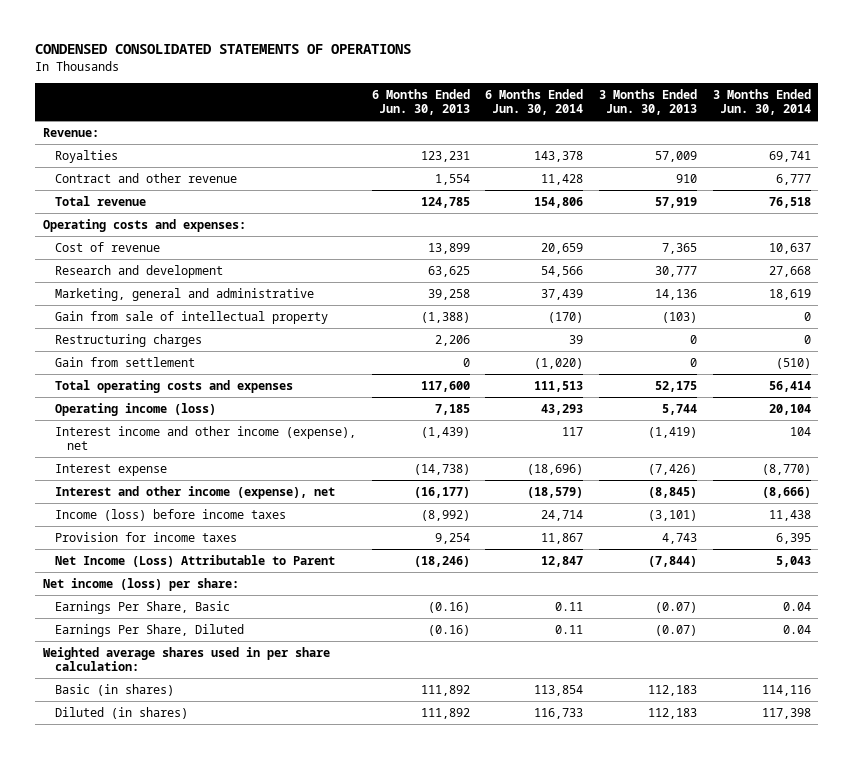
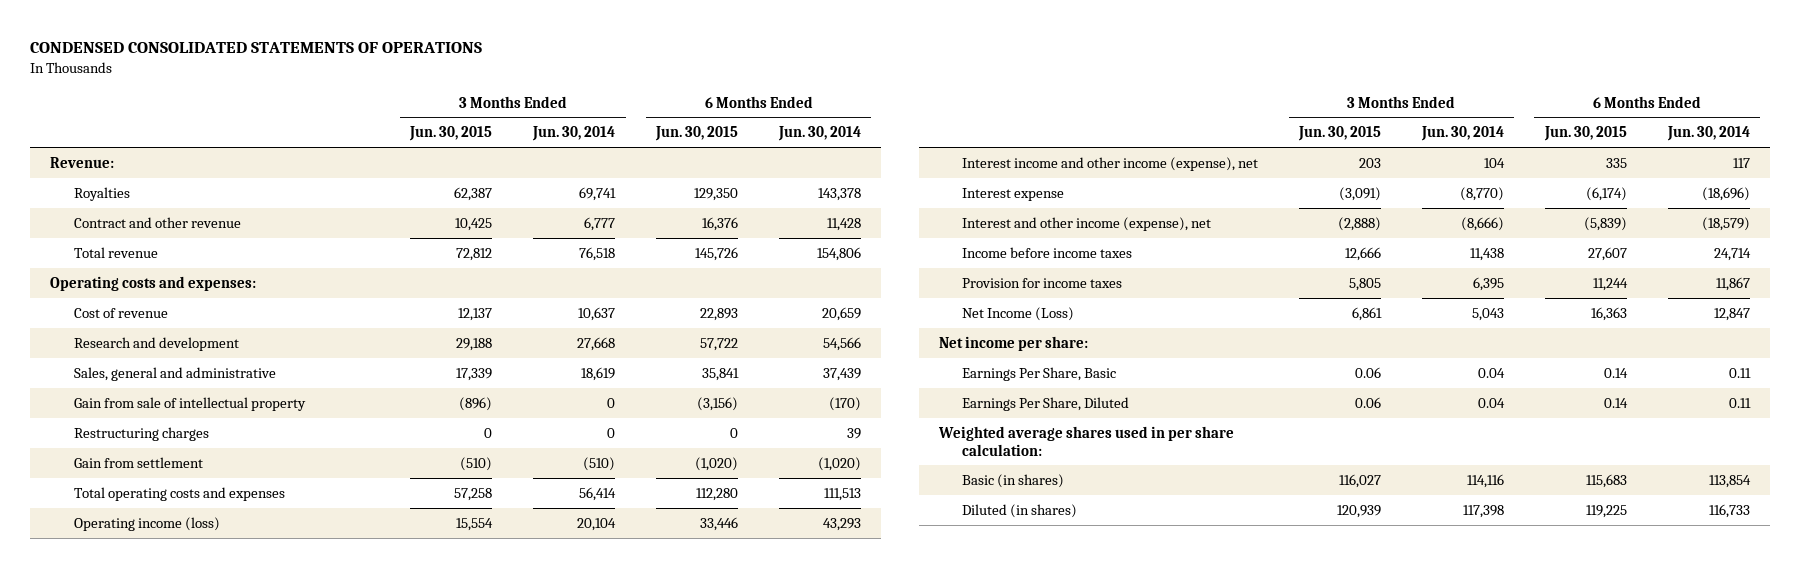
- | 6 Months Ended Jun. 30, 2013 | 6 Months Ended Jun. 30, 2014 | 3 Months Ended Jun. 30, 2013 | 3 Months Ended Jun. 30, 2014
+ | 3 Months Ended Jun. 30, 2015 | 3 Months Ended Jun. 30, 2014 | 6 Months Ended Jun. 30, 2015 | 6 Months Ended Jun. 30, 2014
- Marketing, general and administrative | 39,258 | 37,439 | 14,136 | 18,619
+ Sales, general and administrative | 17,339 | 18,619 | 35,841 | 37,439
- Income (loss) before income taxes | (8,992) | 24,714 | (3,101) | 11,438
+ Income before income taxes | 12,666 | 11,438 | 27,607 | 24,714
- Net Income (Loss) Attributable to Parent | (18,246) | 12,847 | (7,844) | 5,043
- Net income (loss) per share:
+ Net Income (Loss) | 6,861 | 5,043 | 16,363 | 12,847
+ Net income per share:

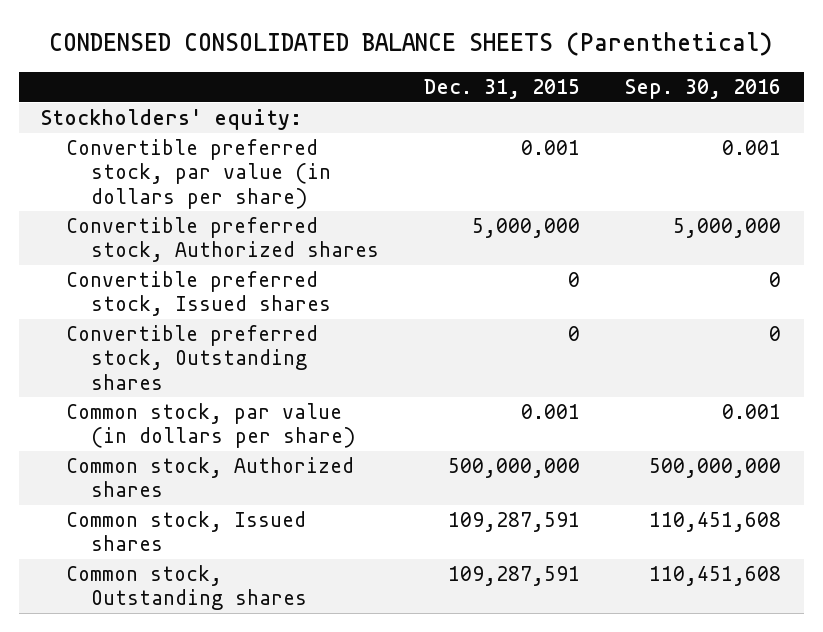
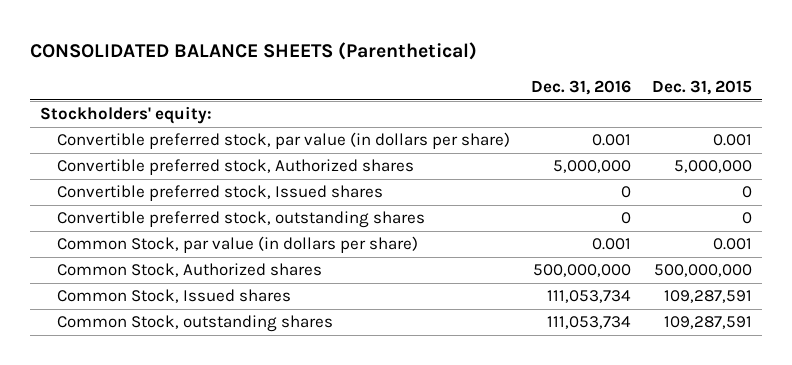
- CONDENSED CONSOLIDATED BALANCE SHEETS (Parenthetical)
+ CONSOLIDATED BALANCE SHEETS (Parenthetical)
- | Dec. 31, 2015 | Sep. 30, 2016
+ | Dec. 31, 2016 | Dec. 31, 2015
- Convertible preferred stock, Outstanding shares | 0 | 0
- Common stock, par value (in dollars per share) | 0.001 | 0.001
- Common stock, Authorized shares | 500,000,000 | 500,000,000
- Common stock, Issued shares | 109,287,591 | 110,451,608
- Common stock, Outstanding shares | 109,287,591 | 110,451,608
+ Convertible preferred stock, outstanding shares | 0 | 0
+ Common Stock, par value (in dollars per share) | 0.001 | 0.001
+ Common Stock, Authorized shares | 500,000,000 | 500,000,000
+ Common Stock, Issued shares | 111,053,734 | 109,287,591
+ Common Stock, outstanding shares | 111,053,734 | 109,287,591

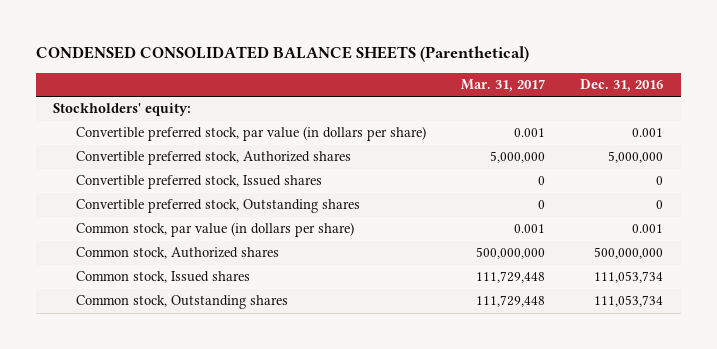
- CONSOLIDATED BALANCE SHEETS (Parenthetical)
+ CONDENSED CONSOLIDATED BALANCE SHEETS (Parenthetical)
- | Dec. 31, 2016 | Dec. 31, 2015
+ | Mar. 31, 2017 | Dec. 31, 2016
- Convertible preferred stock, outstanding shares | 0 | 0
- Common Stock, par value (in dollars per share) | 0.001 | 0.001
- Common Stock, Authorized shares | 500,000,000 | 500,000,000
- Common Stock, Issued shares | 111,053,734 | 109,287,591
- Common Stock, outstanding shares | 111,053,734 | 109,287,591
+ Convertible preferred stock, Outstanding shares | 0 | 0
+ Common stock, par value (in dollars per share) | 0.001 | 0.001
+ Common stock, Authorized shares | 500,000,000 | 500,000,000
+ Common stock, Issued shares | 111,729,448 | 111,053,734
+ Common stock, Outstanding shares | 111,729,448 | 111,053,734

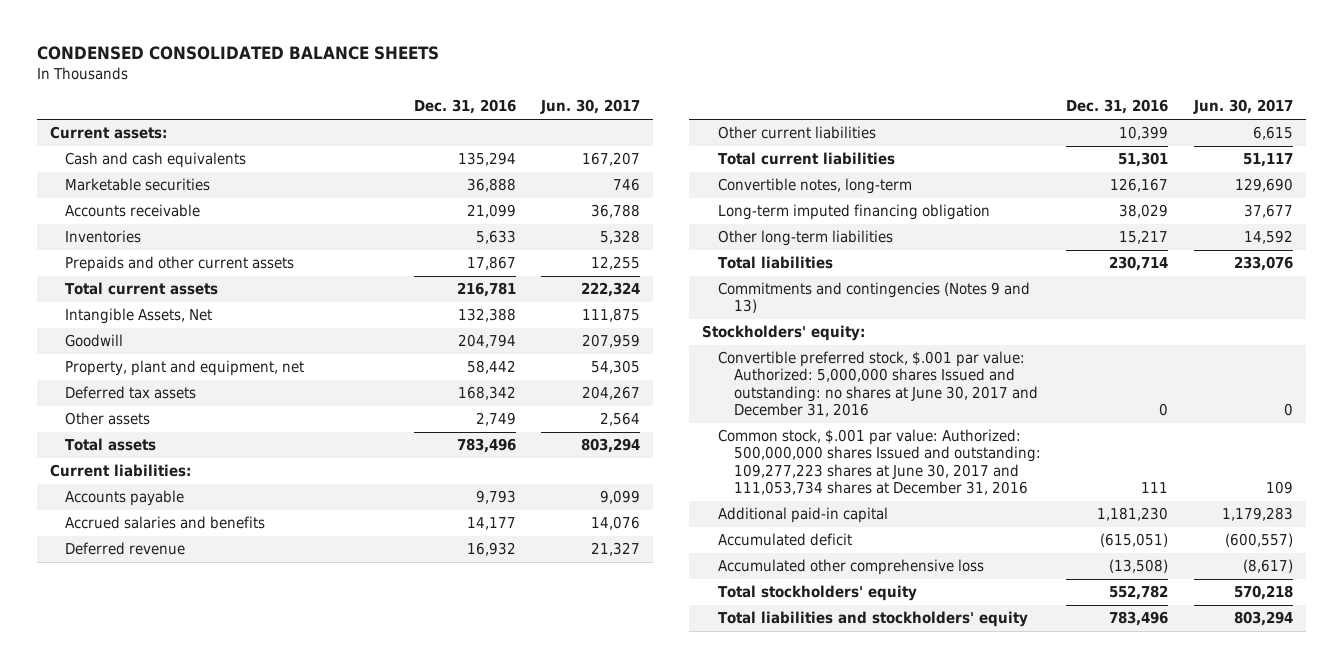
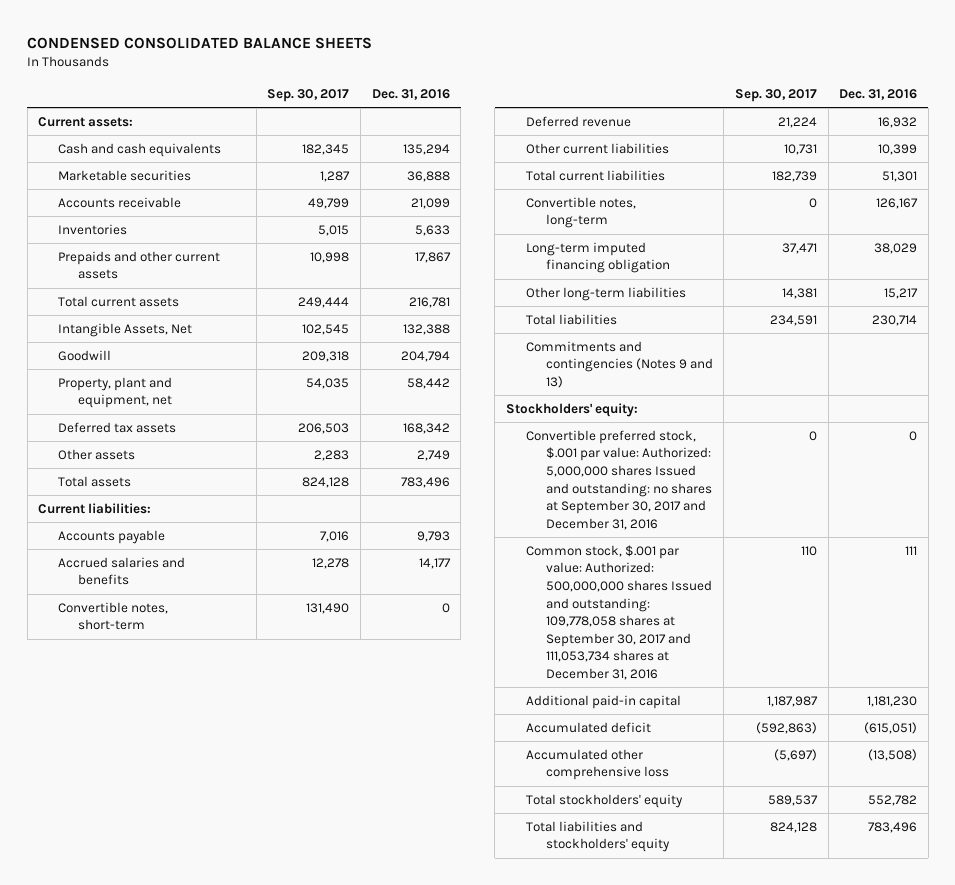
- | Dec. 31, 2016 | Jun. 30, 2017
+ | Sep. 30, 2017 | Dec. 31, 2016
+ Convertible notes, short-term | 131,490 | 0
- Convertible preferred stock, $.001 par value: Authorized: 5,000,000 shares Issued and outstanding: no shares at June 30, 2017 and December 31, 2016 | 0 | 0
- Common stock, $.001 par value: Authorized: 500,000,000 shares Issued and outstanding: 109,277,223 shares at June 30, 2017 and 111,053,734 shares at December 31, 2016 | 111 | 109
+ Convertible preferred stock, $.001 par value: Authorized: 5,000,000 shares Issued and outstanding: no shares at September 30, 2017 and December 31, 2016 | 0 | 0
+ Common stock, $.001 par value: Authorized: 500,000,000 shares Issued and outstanding: 109,778,058 shares at September 30, 2017 and 111,053,734 shares at December 31, 2016 | 110 | 111

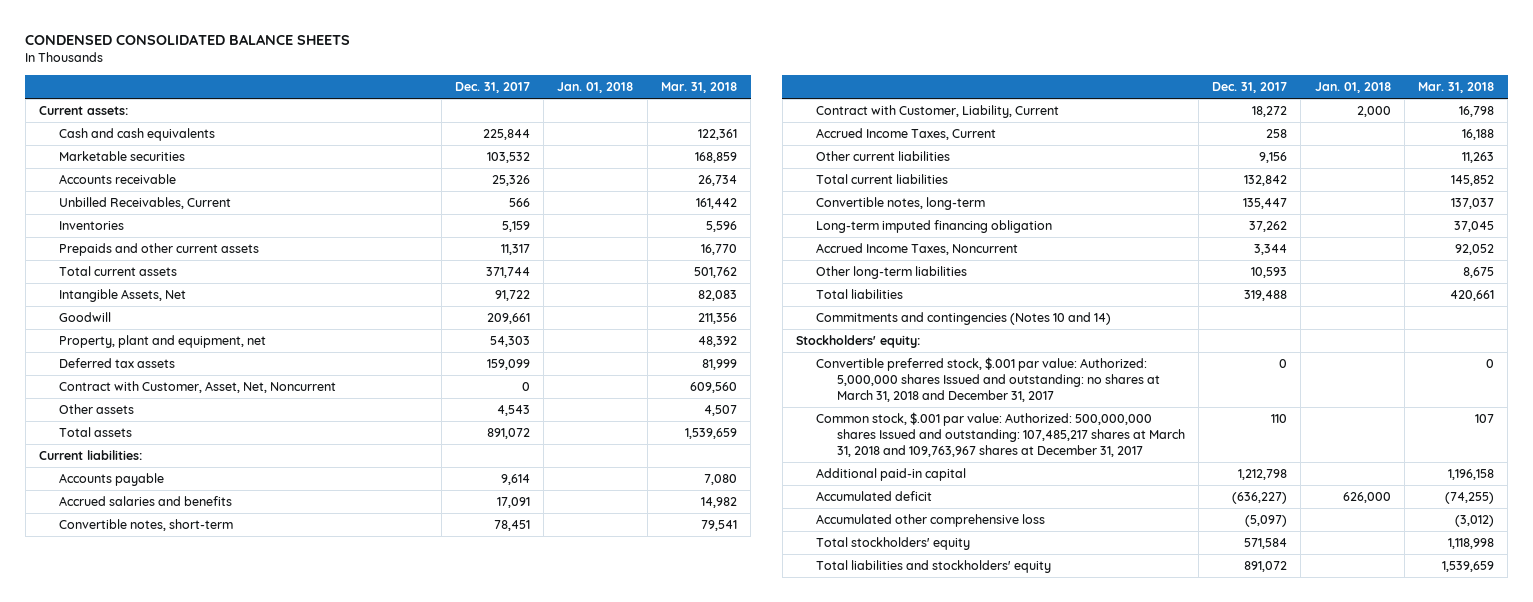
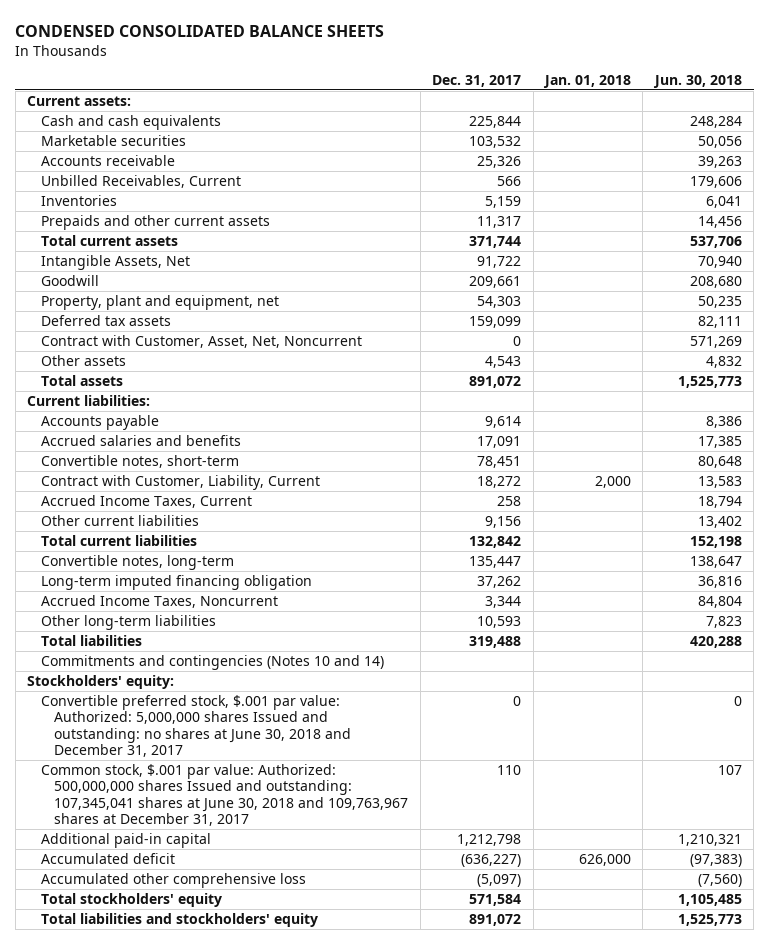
- | Dec. 31, 2017 | Jan. 01, 2018 | Mar. 31, 2018
+ | Dec. 31, 2017 | Jan. 01, 2018 | Jun. 30, 2018
- Convertible preferred stock, $.001 par value: Authorized: 5,000,000 shares Issued and outstanding: no shares at March 31, 2018 and December 31, 2017 | 0 | | 0
- Common stock, $.001 par value: Authorized: 500,000,000 shares Issued and outstanding: 107,485,217 shares at March 31, 2018 and 109,763,967 shares at December 31, 2017 | 110 | | 107
+ Convertible preferred stock, $.001 par value: Authorized: 5,000,000 shares Issued and outstanding: no shares at June 30, 2018 and December 31, 2017 | 0 | | 0
+ Common stock, $.001 par value: Authorized: 500,000,000 shares Issued and outstanding: 107,345,041 shares at June 30, 2018 and 109,763,967 shares at December 31, 2017 | 110 | | 107

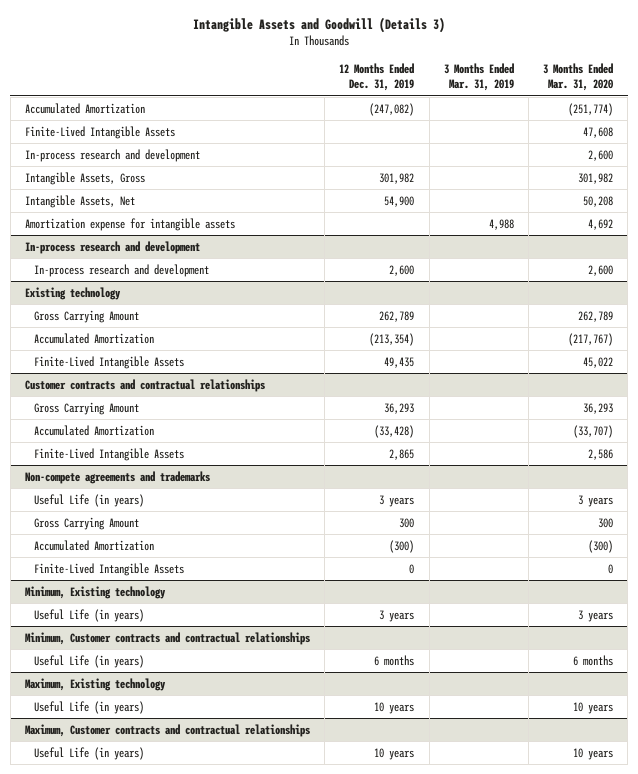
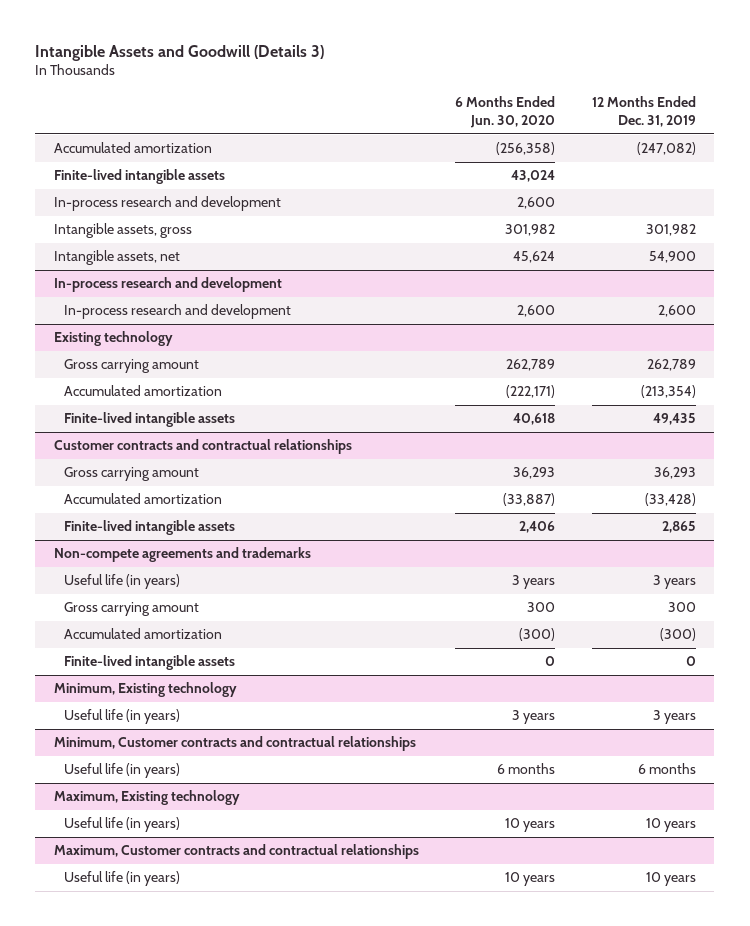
- | 12 Months Ended Dec. 31, 2019 | 3 Months Ended Mar. 31, 2019 | 3 Months Ended Mar. 31, 2020
+ | 6 Months Ended Jun. 30, 2020 | 12 Months Ended Dec. 31, 2019
- Accumulated Amortization | (247,082) | | (251,774)
- Finite-Lived Intangible Assets | | | 47,608
+ Accumulated amortization | (256,358) | (247,082)
+ Finite-lived intangible assets | 43,024 |
- Intangible Assets, Gross | 301,982 | | 301,982
- Intangible Assets, Net | 54,900 | | 50,208
- Amortization expense for intangible assets | | 4,988 | 4,692
+ Intangible assets, gross | 301,982 | 301,982
+ Intangible assets, net | 45,624 | 54,900
@ Existing technology
- Gross Carrying Amount | 262,789 | | 262,789
- Accumulated Amortization | (213,354) | | (217,767)
- Finite-Lived Intangible Assets | 49,435 | | 45,022
+ Gross carrying amount | 262,789 | 262,789
+ Accumulated amortization | (222,171) | (213,354)
+ Finite-lived intangible assets | 40,618 | 49,435
@ Customer contracts and contractual relationships
- Gross Carrying Amount | 36,293 | | 36,293
- Accumulated Amortization | (33,428) | | (33,707)
- Finite-Lived Intangible Assets | 2,865 | | 2,586
+ Gross carrying amount | 36,293 | 36,293
+ Accumulated amortization | (33,887) | (33,428)
+ Finite-lived intangible assets | 2,406 | 2,865
@ Non-compete agreements and trademarks
- Useful Life (in years) | 3 years | | 3 years
- Gross Carrying Amount | 300 | | 300
- Accumulated Amortization | (300) | | (300)
- Finite-Lived Intangible Assets | 0 | | 0
+ Useful life (in years) | 3 years | 3 years
+ Gross carrying amount | 300 | 300
+ Accumulated amortization | (300) | (300)
+ Finite-lived intangible assets | 0 | 0
@ Minimum, Existing technology
- Useful Life (in years) | 3 years | | 3 years
+ Useful life (in years) | 3 years | 3 years
@ Minimum, Customer contracts and contractual relationships
- Useful Life (in years) | 6 months | | 6 months
+ Useful life (in years) | 6 months | 6 months
@ Maximum, Existing technology
- Useful Life (in years) | 10 years | | 10 years
+ Useful life (in years) | 10 years | 10 years
@ Maximum, Customer contracts and contractual relationships
- Useful Life (in years) | 10 years | | 10 years
+ Useful life (in years) | 10 years | 10 years

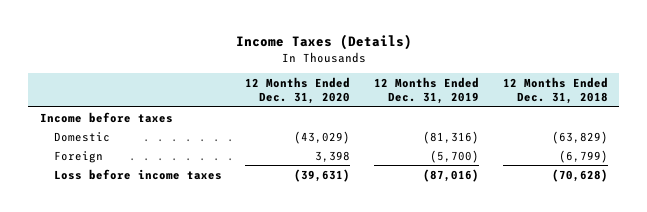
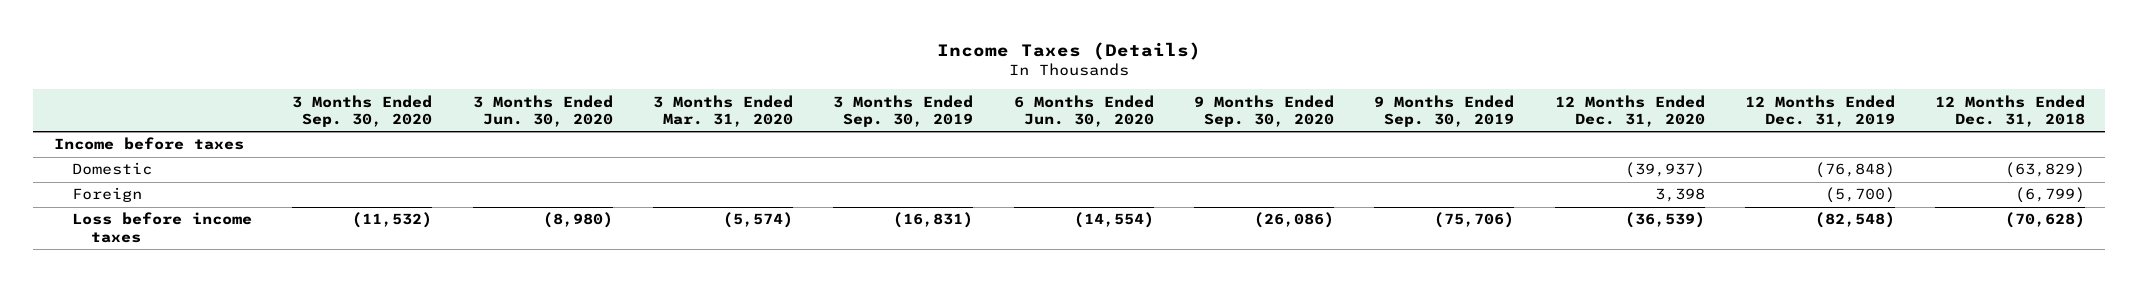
- | 12 Months Ended Dec. 31, 2020 | 12 Months Ended Dec. 31, 2019 | 12 Months Ended Dec. 31, 2018
+ | 3 Months Ended Sep. 30, 2020 | 3 Months Ended Jun. 30, 2020 | 3 Months Ended Mar. 31, 2020 | 3 Months Ended Sep. 30, 2019 | 6 Months Ended Jun. 30, 2020 | 9 Months Ended Sep. 30, 2020 | 9 Months Ended Sep. 30, 2019 | 12 Months Ended Dec. 31, 2020 | 12 Months Ended Dec. 31, 2019 | 12 Months Ended Dec. 31, 2018
- Domestic | (43,029) | (81,316) | (63,829)
+ Domestic | | | | | | | | (39,937) | (76,848) | (63,829)
- Loss before income taxes | (39,631) | (87,016) | (70,628)
+ Loss before income taxes | (11,532) | (8,980) | (5,574) | (16,831) | (14,554) | (26,086) | (75,706) | (36,539) | (82,548) | (70,628)

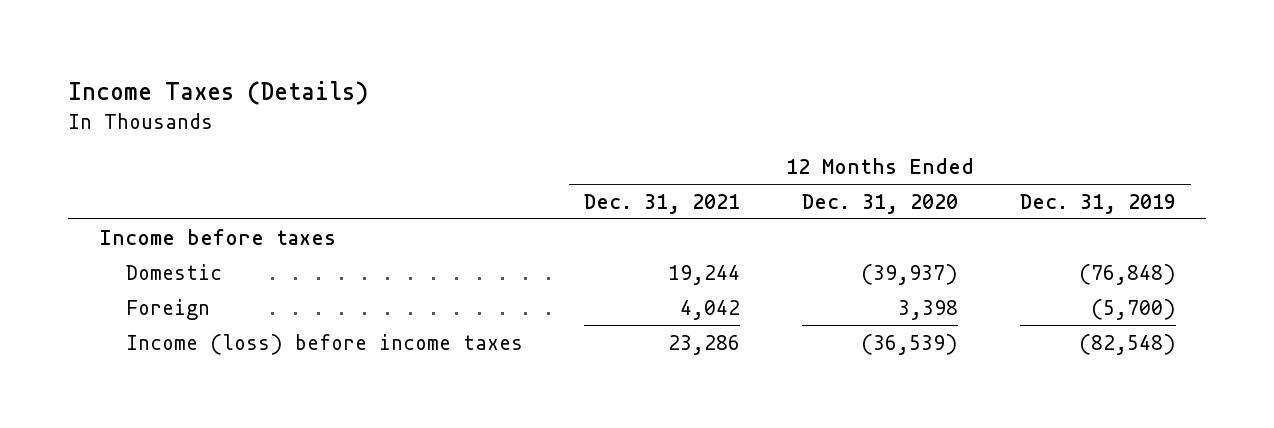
- | 3 Months Ended Sep. 30, 2020 | 3 Months Ended Jun. 30, 2020 | 3 Months Ended Mar. 31, 2020 | 3 Months Ended Sep. 30, 2019 | 6 Months Ended Jun. 30, 2020 | 9 Months Ended Sep. 30, 2020 | 9 Months Ended Sep. 30, 2019 | 12 Months Ended Dec. 31, 2020 | 12 Months Ended Dec. 31, 2019 | 12 Months Ended Dec. 31, 2018
+ | 12 Months Ended Dec. 31, 2021 | 12 Months Ended Dec. 31, 2020 | 12 Months Ended Dec. 31, 2019
- Loss before income taxes | (11,532) | (8,980) | (5,574) | (16,831) | (14,554) | (26,086) | (75,706) | (36,539) | (82,548) | (70,628)
+ Income (loss) before income taxes | 23,286 | (36,539) | (82,548)

